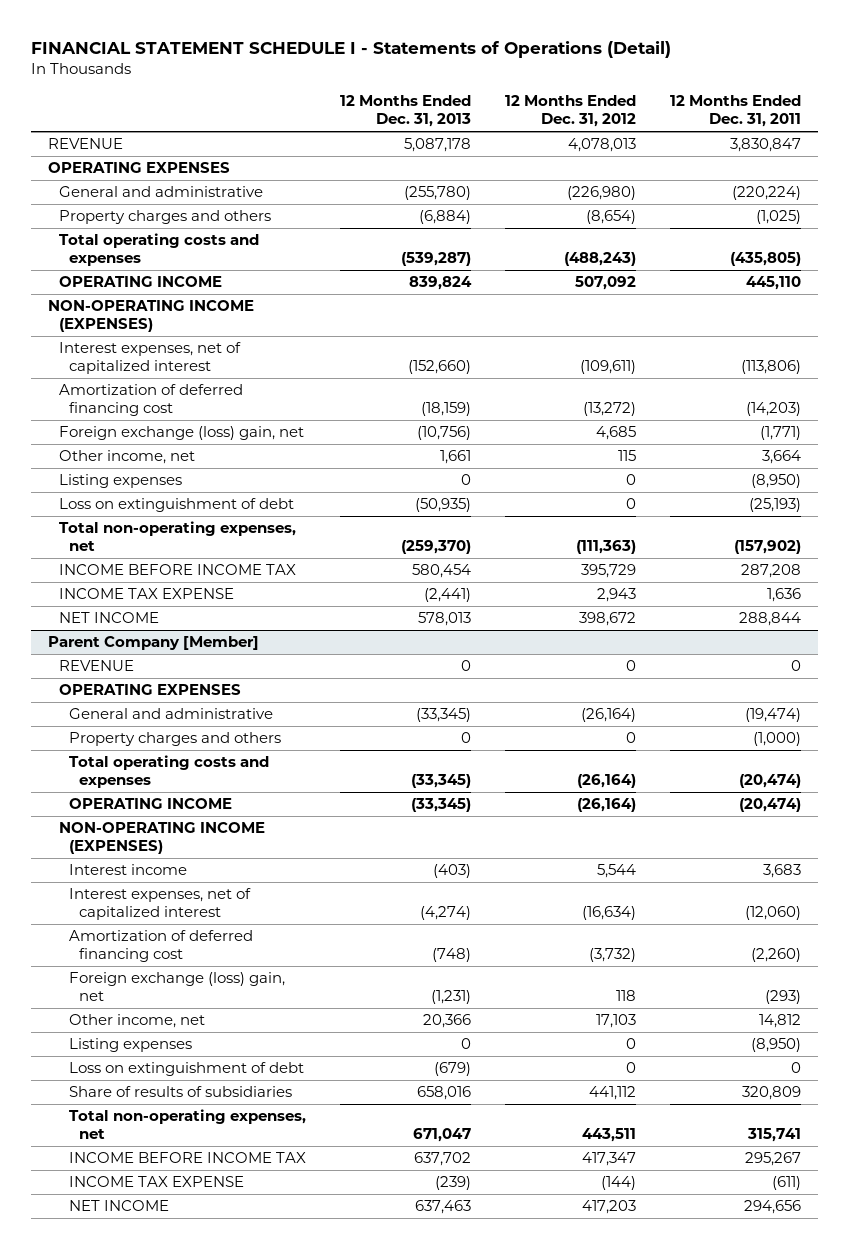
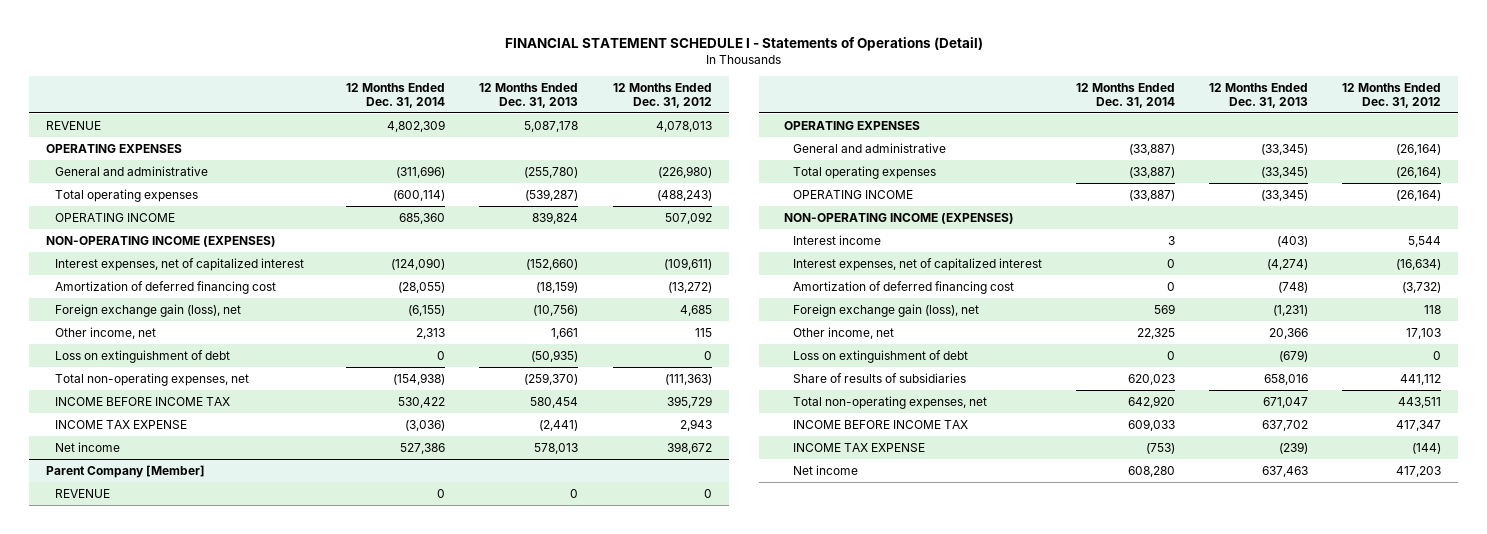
- | 12 Months Ended Dec. 31, 2013 | 12 Months Ended Dec. 31, 2012 | 12 Months Ended Dec. 31, 2011
+ | 12 Months Ended Dec. 31, 2014 | 12 Months Ended Dec. 31, 2013 | 12 Months Ended Dec. 31, 2012
- Property charges and others | (6,884) | (8,654) | (1,025)
- Total operating costs and expenses | (539,287) | (488,243) | (435,805)
+ Total operating expenses | (600,114) | (539,287) | (488,243)
- Foreign exchange (loss) gain, net | (10,756) | 4,685 | (1,771)
+ Foreign exchange gain (loss), net | (6,155) | (10,756) | 4,685
- Listing expenses | 0 | 0 | (8,950)
- NET INCOME | 578,013 | 398,672 | 288,844
+ Net income | 527,386 | 578,013 | 398,672
@ Parent Company [Member]
- Property charges and others | 0 | 0 | (1,000)
- Total operating costs and expenses | (33,345) | (26,164) | (20,474)
+ Total operating expenses | (33,887) | (33,345) | (26,164)
- Foreign exchange (loss) gain, net | (1,231) | 118 | (293)
+ Foreign exchange gain (loss), net | 569 | (1,231) | 118
- Listing expenses | 0 | 0 | (8,950)
- NET INCOME | 637,463 | 417,203 | 294,656
+ Net income | 608,280 | 637,463 | 417,203

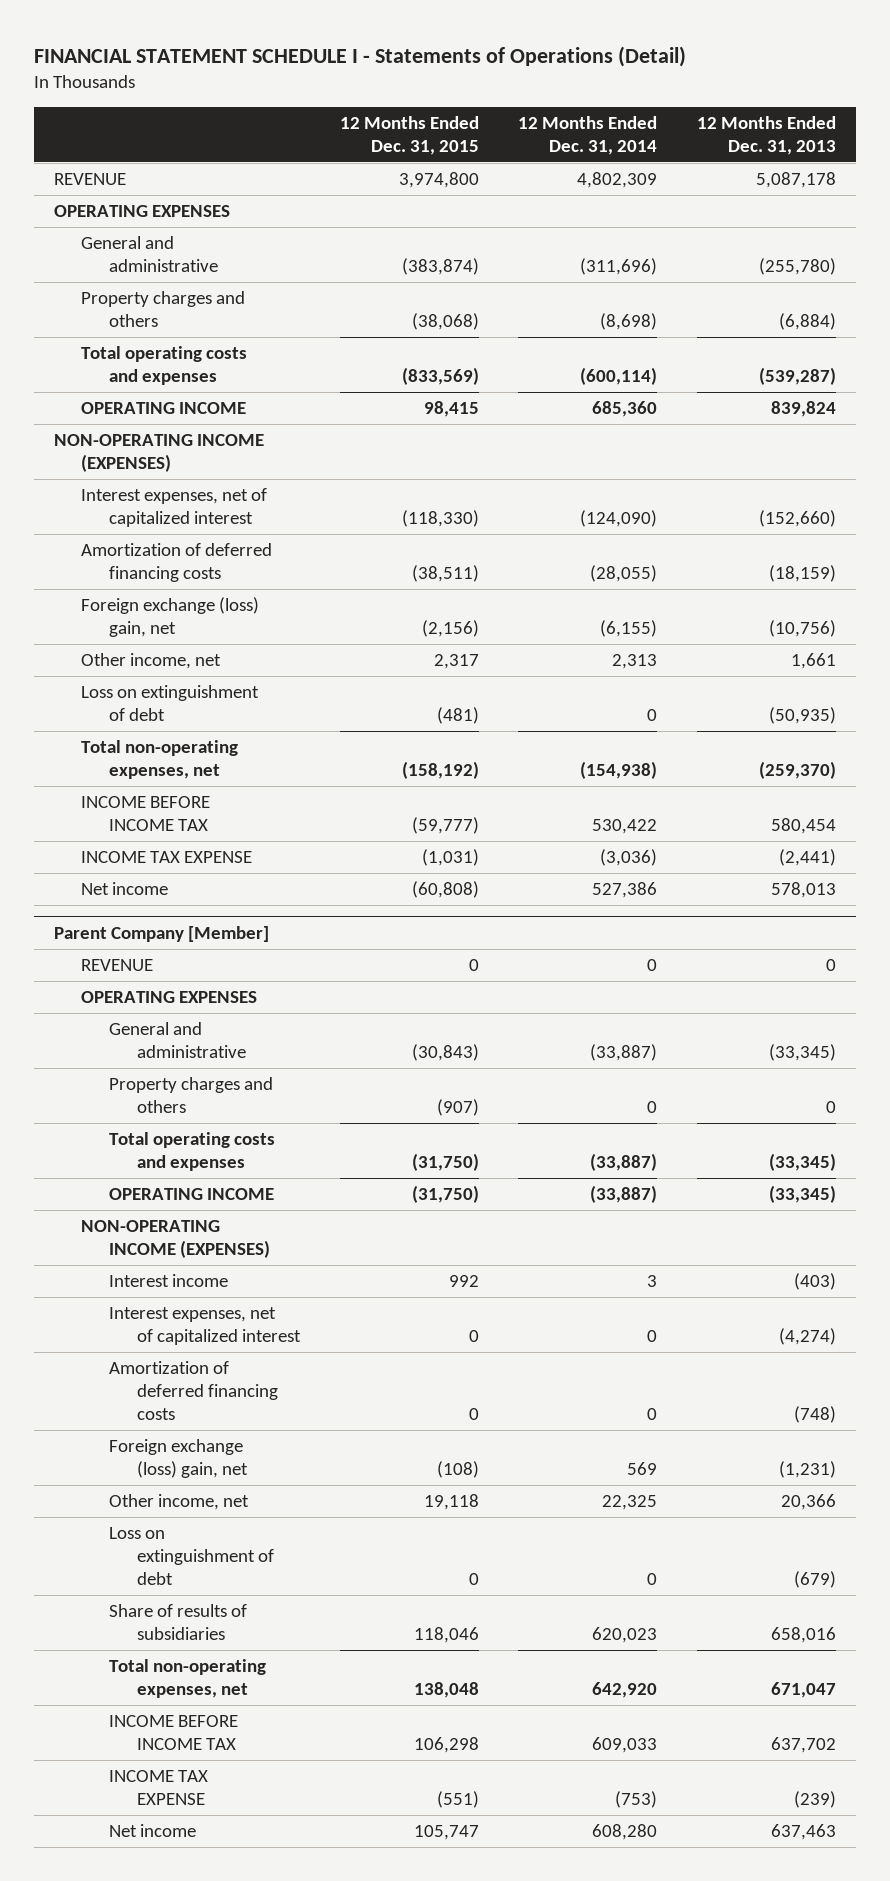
- | 12 Months Ended Dec. 31, 2014 | 12 Months Ended Dec. 31, 2013 | 12 Months Ended Dec. 31, 2012
+ | 12 Months Ended Dec. 31, 2015 | 12 Months Ended Dec. 31, 2014 | 12 Months Ended Dec. 31, 2013
- Total operating expenses | (600,114) | (539,287) | (488,243)
+ Property charges and others | (38,068) | (8,698) | (6,884)
+ Total operating costs and expenses | (833,569) | (600,114) | (539,287)
- Amortization of deferred financing cost | (28,055) | (18,159) | (13,272)
- Foreign exchange gain (loss), net | (6,155) | (10,756) | 4,685
+ Amortization of deferred financing costs | (38,511) | (28,055) | (18,159)
+ Foreign exchange (loss) gain, net | (2,156) | (6,155) | (10,756)
@ Parent Company [Member]
- Total operating expenses | (33,887) | (33,345) | (26,164)
+ Property charges and others | (907) | 0 | 0
+ Total operating costs and expenses | (31,750) | (33,887) | (33,345)
- Amortization of deferred financing cost | 0 | (748) | (3,732)
- Foreign exchange gain (loss), net | 569 | (1,231) | 118
+ Amortization of deferred financing costs | 0 | 0 | (748)
+ Foreign exchange (loss) gain, net | (108) | 569 | (1,231)

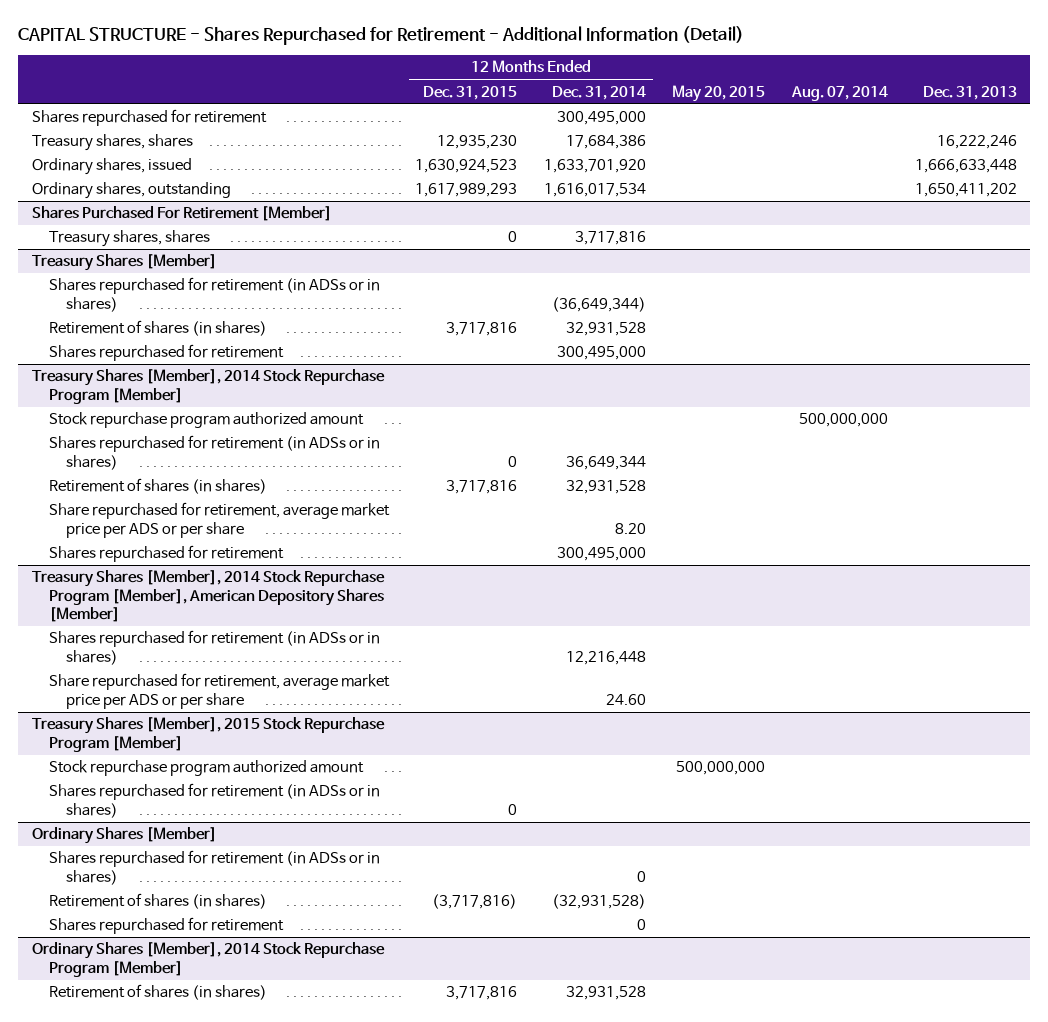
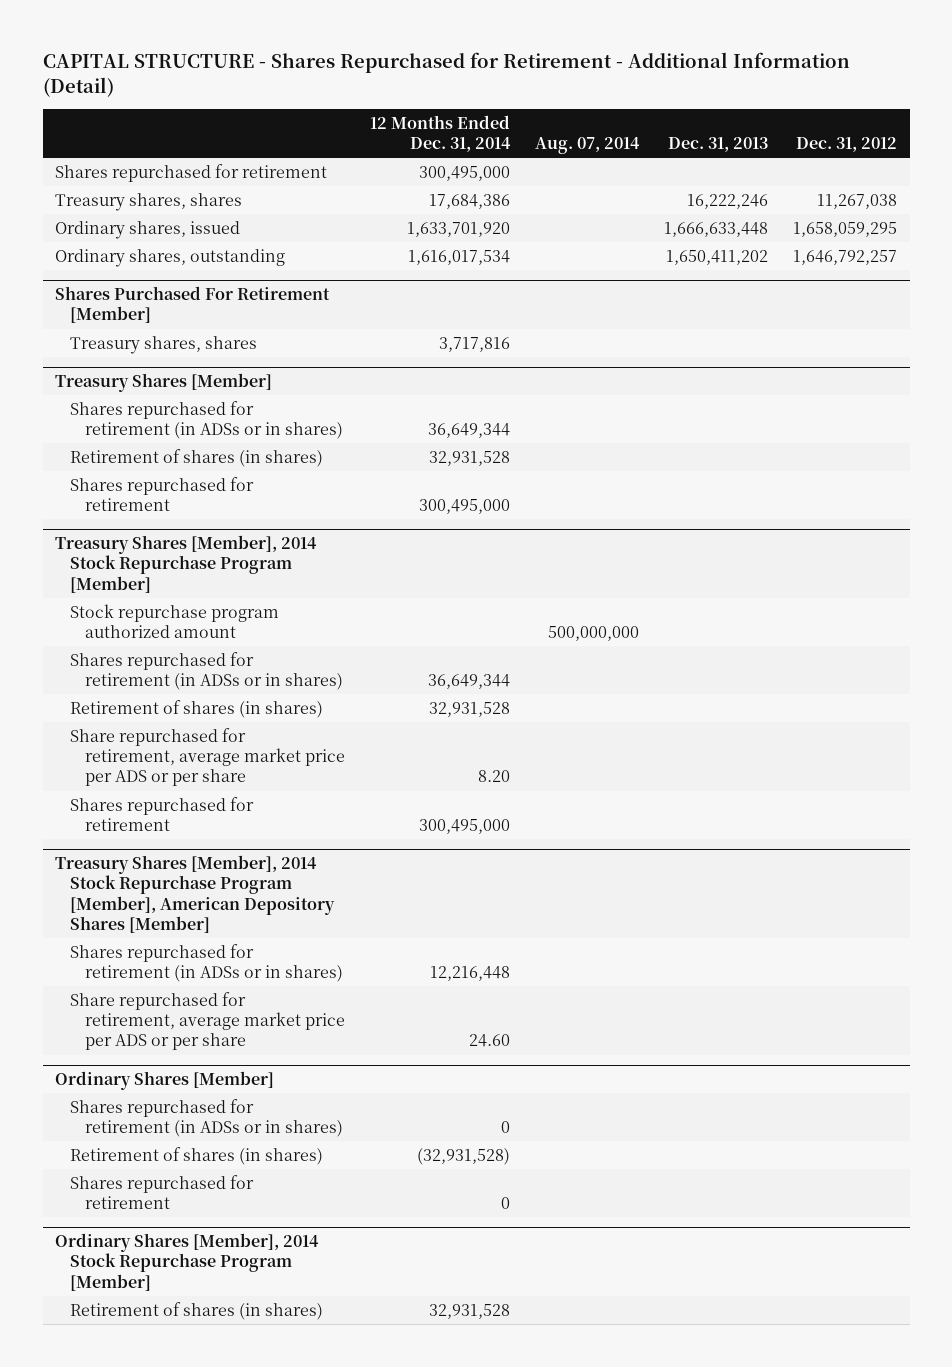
- | 12 Months Ended Dec. 31, 2015 | 12 Months Ended Dec. 31, 2014 | May 20, 2015 | Aug. 07, 2014 | Dec. 31, 2013
+ | 12 Months Ended Dec. 31, 2014 | Aug. 07, 2014 | Dec. 31, 2013 | Dec. 31, 2012
@ Treasury Shares [Member]
- Shares repurchased for retirement (in ADSs or in shares) | | (36,649,344) | | |
+ Shares repurchased for retirement (in ADSs or in shares) | 36,649,344 | | |
- Treasury Shares [Member], 2015 Stock Repurchase Program [Member]
- Stock repurchase program authorized amount | | | 500,000,000 | |
- Shares repurchased for retirement (in ADSs or in shares) | 0 | | | |

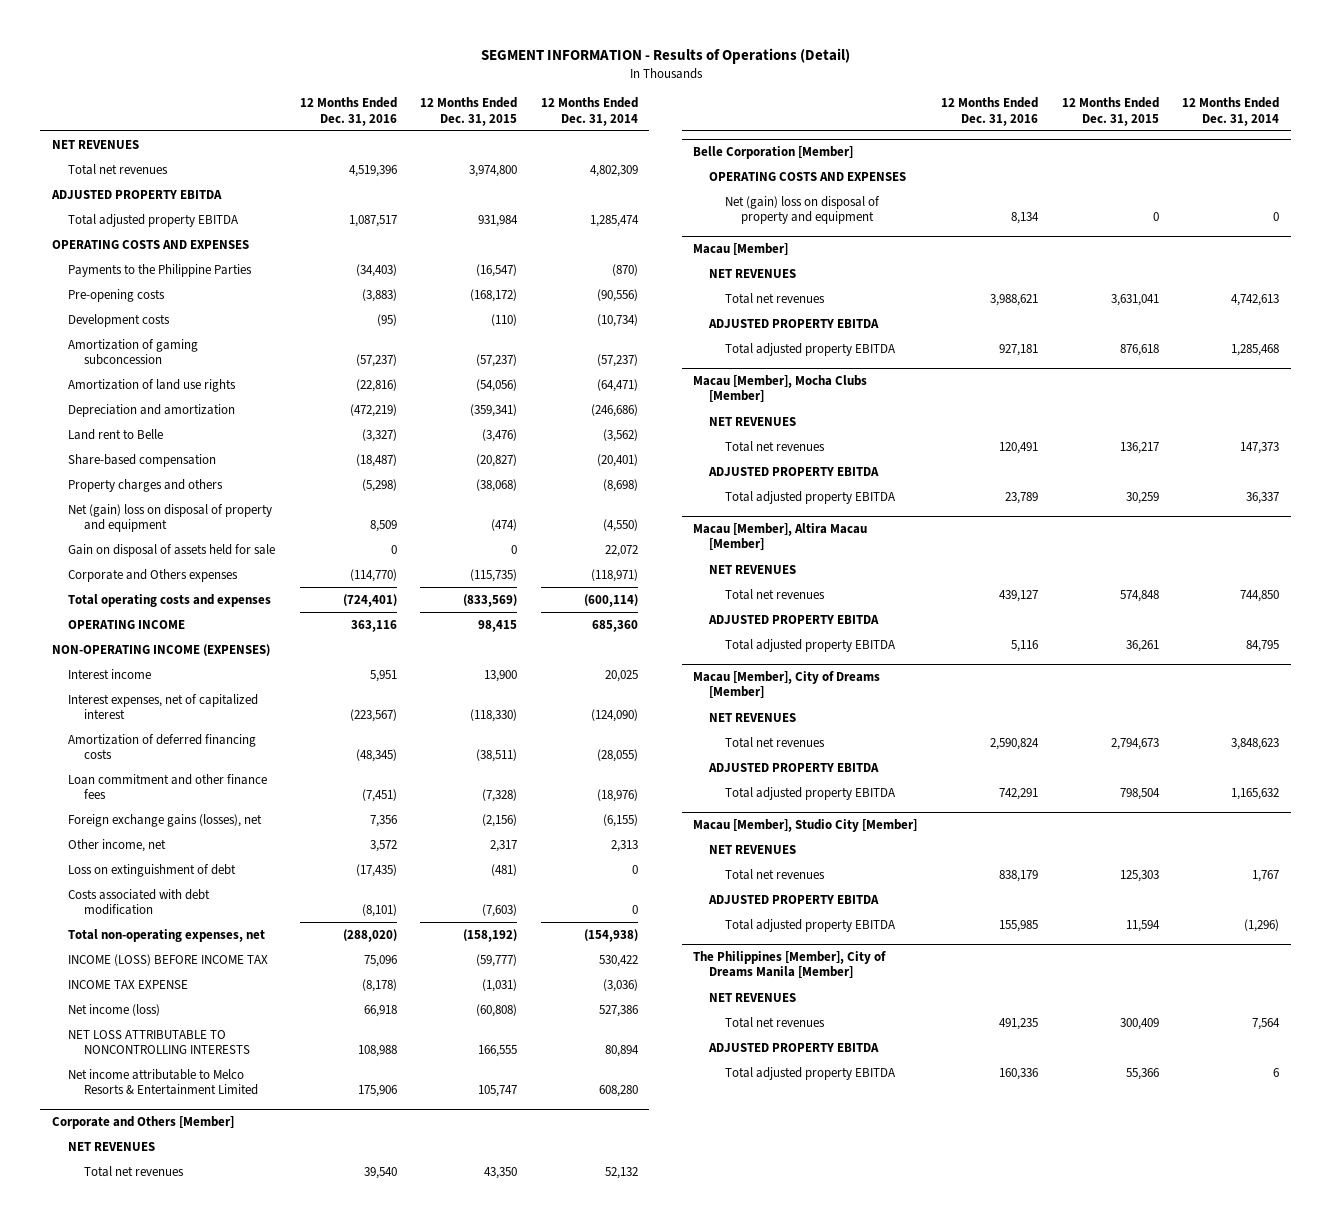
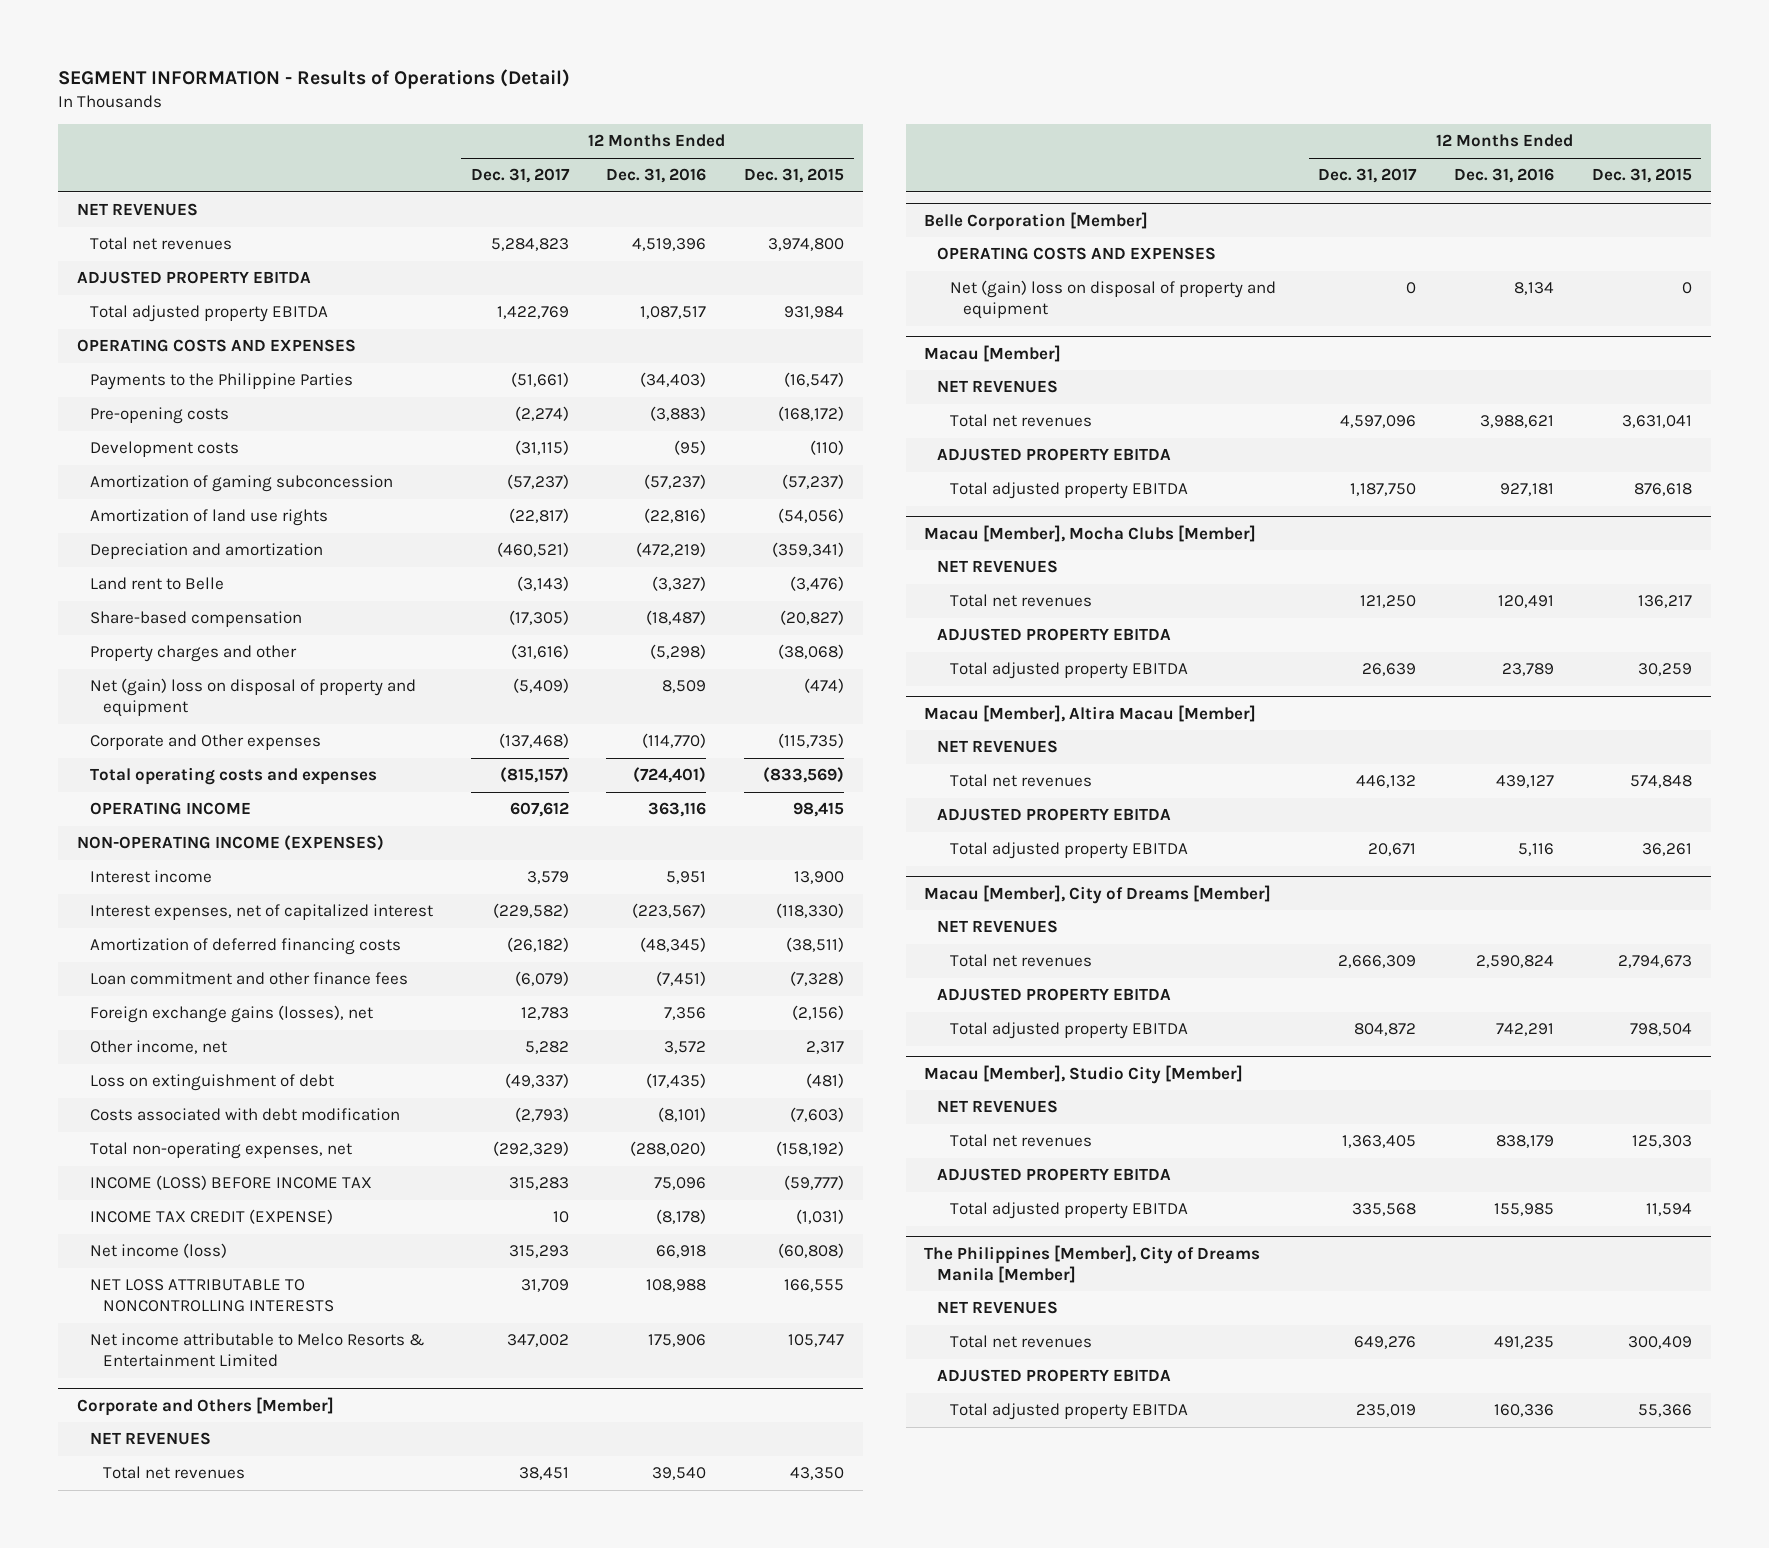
- | 12 Months Ended Dec. 31, 2016 | 12 Months Ended Dec. 31, 2015 | 12 Months Ended Dec. 31, 2014
+ | 12 Months Ended Dec. 31, 2017 | 12 Months Ended Dec. 31, 2016 | 12 Months Ended Dec. 31, 2015
- Property charges and others | (5,298) | (38,068) | (8,698)
+ Property charges and other | (31,616) | (5,298) | (38,068)
- Gain on disposal of assets held for sale | 0 | 0 | 22,072
- Corporate and Others expenses | (114,770) | (115,735) | (118,971)
+ Corporate and Other expenses | (137,468) | (114,770) | (115,735)
- INCOME TAX EXPENSE | (8,178) | (1,031) | (3,036)
+ INCOME TAX CREDIT (EXPENSE) | 10 | (8,178) | (1,031)

